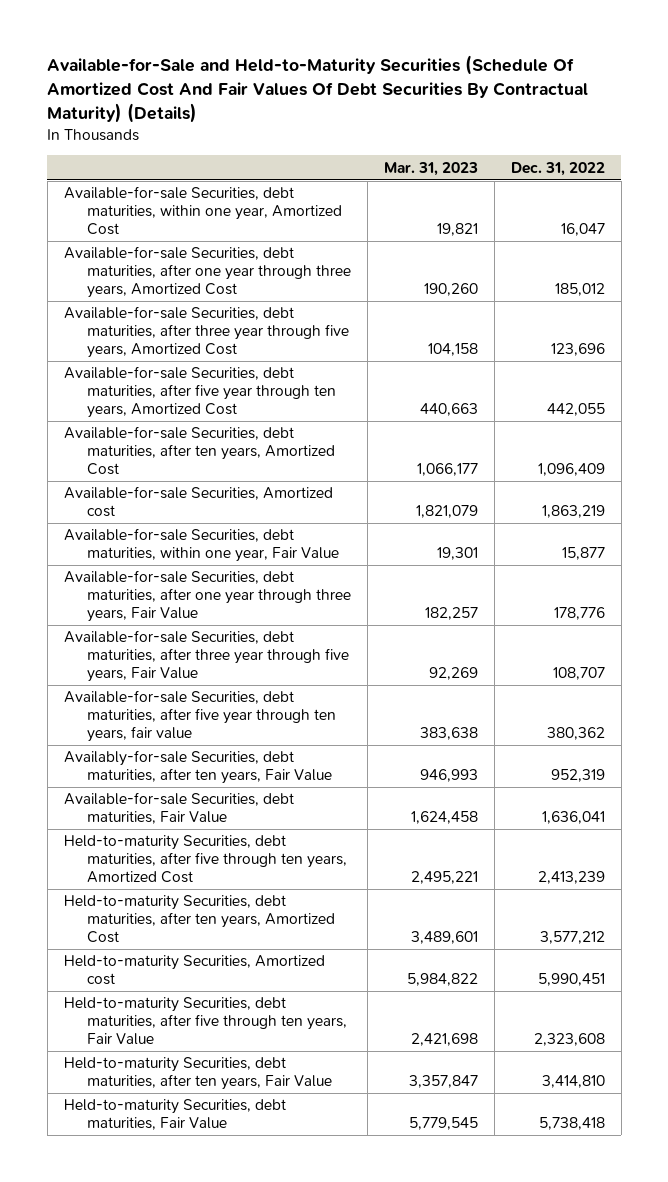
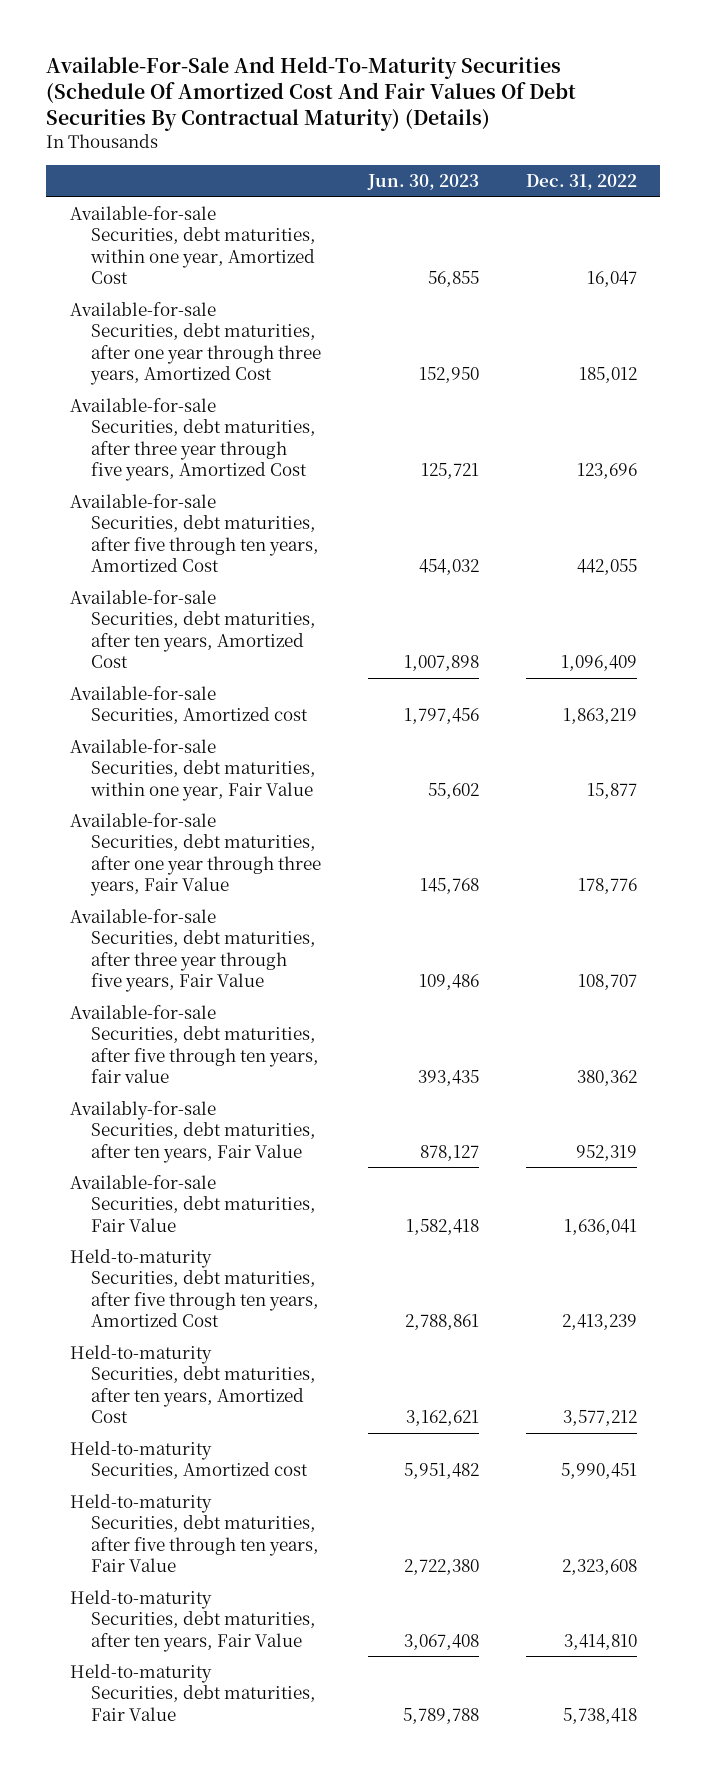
- Available-for-Sale and Held-to-Maturity Securities (Schedule Of Amortized Cost And Fair Values Of Debt Securities By Contractual Maturity) (Details)
+ Available-For-Sale And Held-To-Maturity Securities (Schedule Of Amortized Cost And Fair Values Of Debt Securities By Contractual Maturity) (Details)
- | Mar. 31, 2023 | Dec. 31, 2022
+ | Jun. 30, 2023 | Dec. 31, 2022
- Available-for-sale Securities, debt maturities, after five year through ten years, Amortized Cost | 440,663 | 442,055
+ Available-for-sale Securities, debt maturities, after five through ten years, Amortized Cost | 454,032 | 442,055
- Available-for-sale Securities, debt maturities, after five year through ten years, fair value | 383,638 | 380,362
+ Available-for-sale Securities, debt maturities, after five through ten years, fair value | 393,435 | 380,362

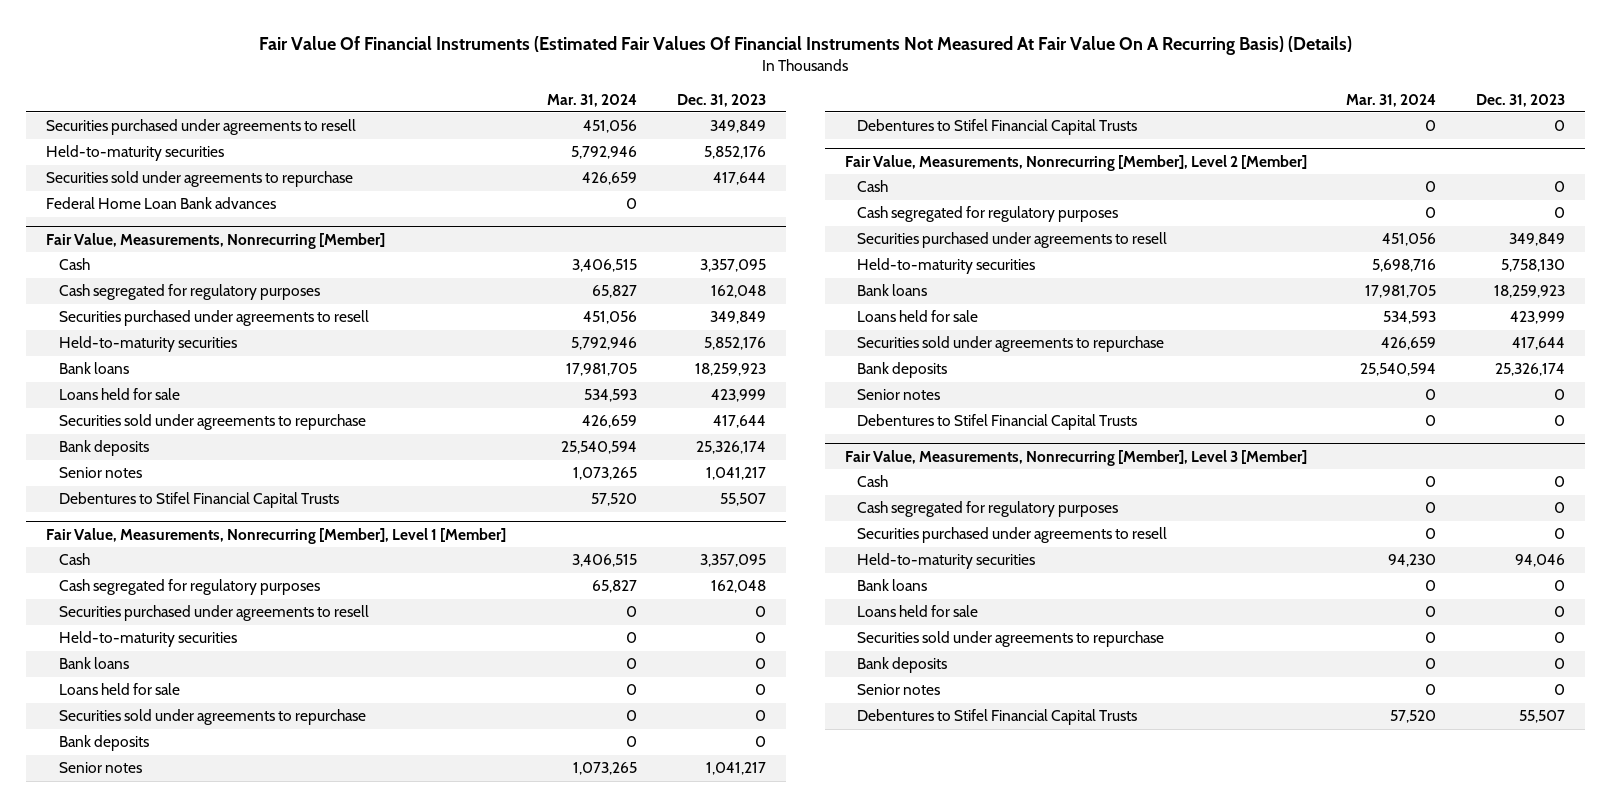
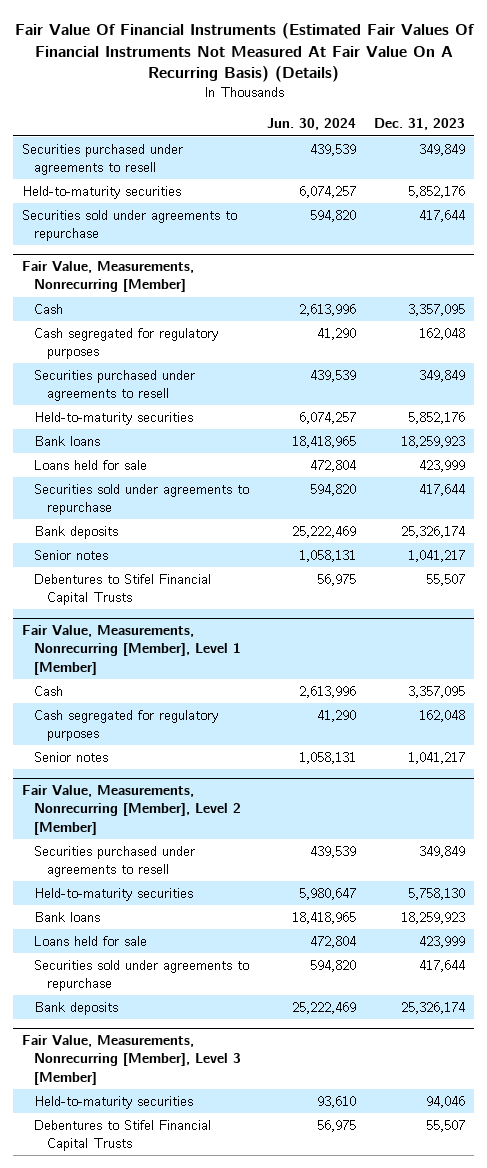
- | Mar. 31, 2024 | Dec. 31, 2023
+ | Jun. 30, 2024 | Dec. 31, 2023
- Federal Home Loan Bank advances | 0 |
@ Fair Value, Measurements, Nonrecurring [Member], Level 1 [Member]
- Securities purchased under agreements to resell | 0 | 0
- Held-to-maturity securities | 0 | 0
- Bank loans | 0 | 0
- Loans held for sale | 0 | 0
- Securities sold under agreements to repurchase | 0 | 0
- Bank deposits | 0 | 0
- Debentures to Stifel Financial Capital Trusts | 0 | 0
@ Fair Value, Measurements, Nonrecurring [Member], Level 2 [Member]
- Cash | 0 | 0
- Cash segregated for regulatory purposes | 0 | 0
- Senior notes | 0 | 0
- Debentures to Stifel Financial Capital Trusts | 0 | 0
@ Fair Value, Measurements, Nonrecurring [Member], Level 3 [Member]
- Cash | 0 | 0
- Cash segregated for regulatory purposes | 0 | 0
- Securities purchased under agreements to resell | 0 | 0
- Bank loans | 0 | 0
- Loans held for sale | 0 | 0
- Securities sold under agreements to repurchase | 0 | 0
- Bank deposits | 0 | 0
- Senior notes | 0 | 0

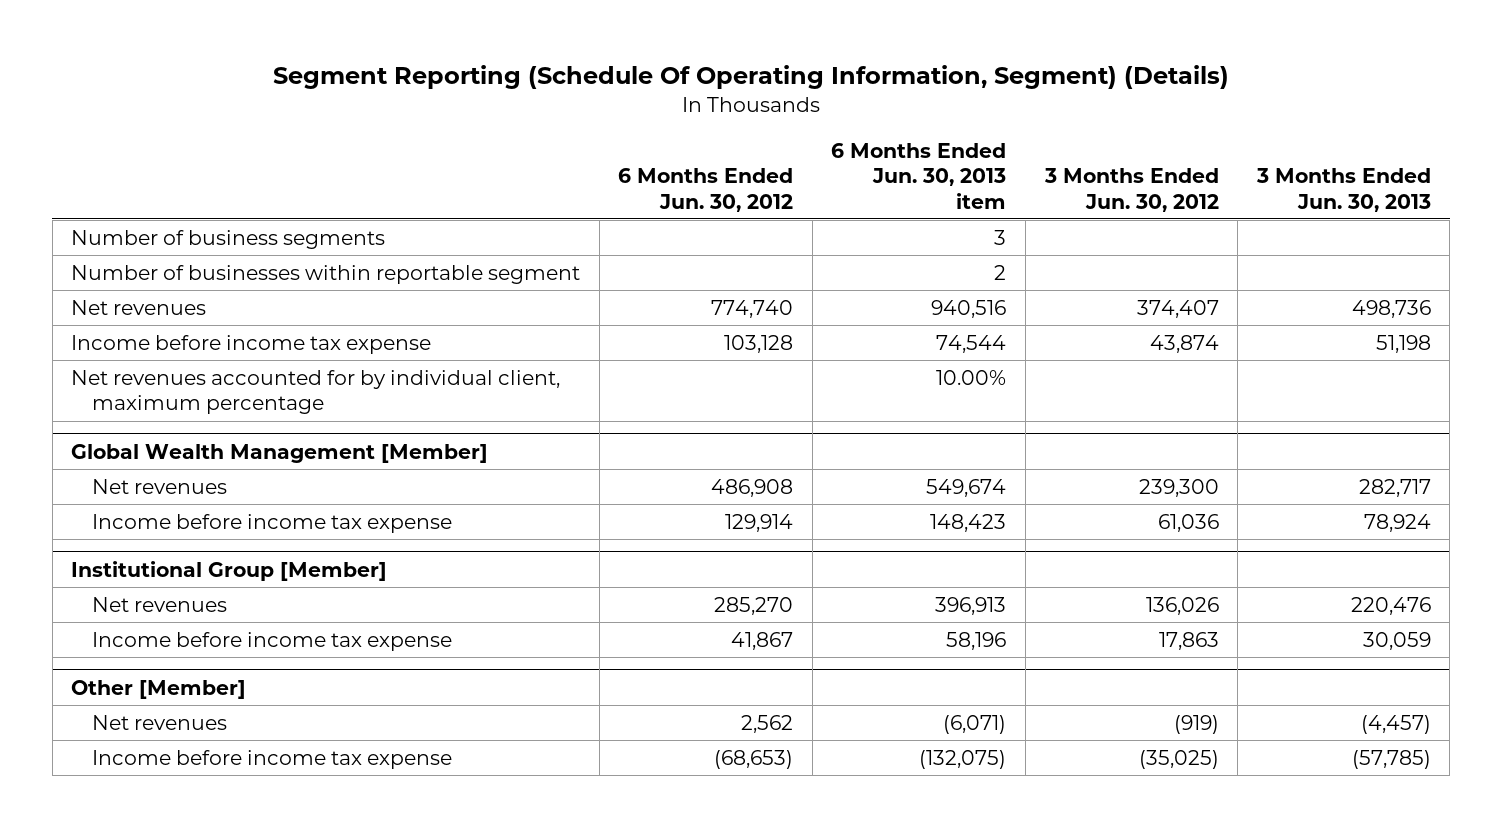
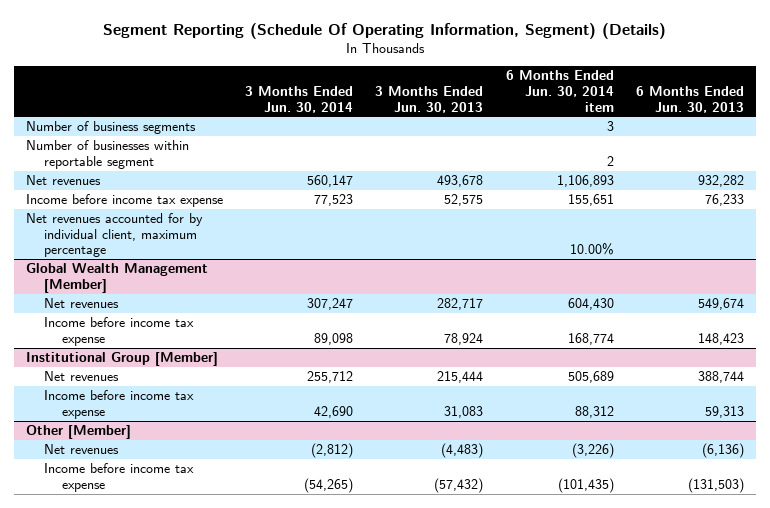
- | 6 Months Ended Jun. 30, 2012 | 6 Months Ended Jun. 30, 2013 item | 3 Months Ended Jun. 30, 2012 | 3 Months Ended Jun. 30, 2013
+ | 3 Months Ended Jun. 30, 2014 | 3 Months Ended Jun. 30, 2013 | 6 Months Ended Jun. 30, 2014 item | 6 Months Ended Jun. 30, 2013
- Net revenues | 774,740 | 940,516 | 374,407 | 498,736
- Income before income tax expense | 103,128 | 74,544 | 43,874 | 51,198
+ Net revenues | 560,147 | 493,678 | 1,106,893 | 932,282
+ Income before income tax expense | 77,523 | 52,575 | 155,651 | 76,233
@ Institutional Group [Member]
- Net revenues | 285,270 | 396,913 | 136,026 | 220,476
- Income before income tax expense | 41,867 | 58,196 | 17,863 | 30,059
+ Net revenues | 255,712 | 215,444 | 505,689 | 388,744
+ Income before income tax expense | 42,690 | 31,083 | 88,312 | 59,313
@ Other [Member]
- Net revenues | 2,562 | (6,071) | (919) | (4,457)
- Income before income tax expense | (68,653) | (132,075) | (35,025) | (57,785)
+ Net revenues | (2,812) | (4,483) | (3,226) | (6,136)
+ Income before income tax expense | (54,265) | (57,432) | (101,435) | (131,503)

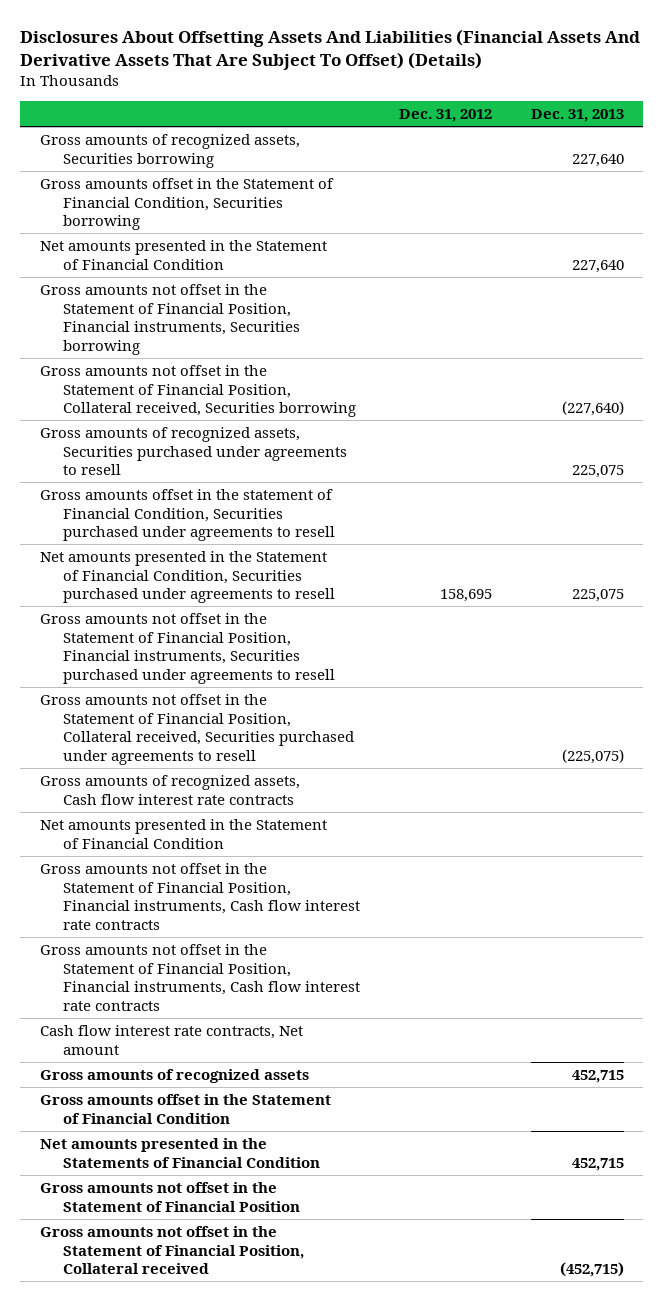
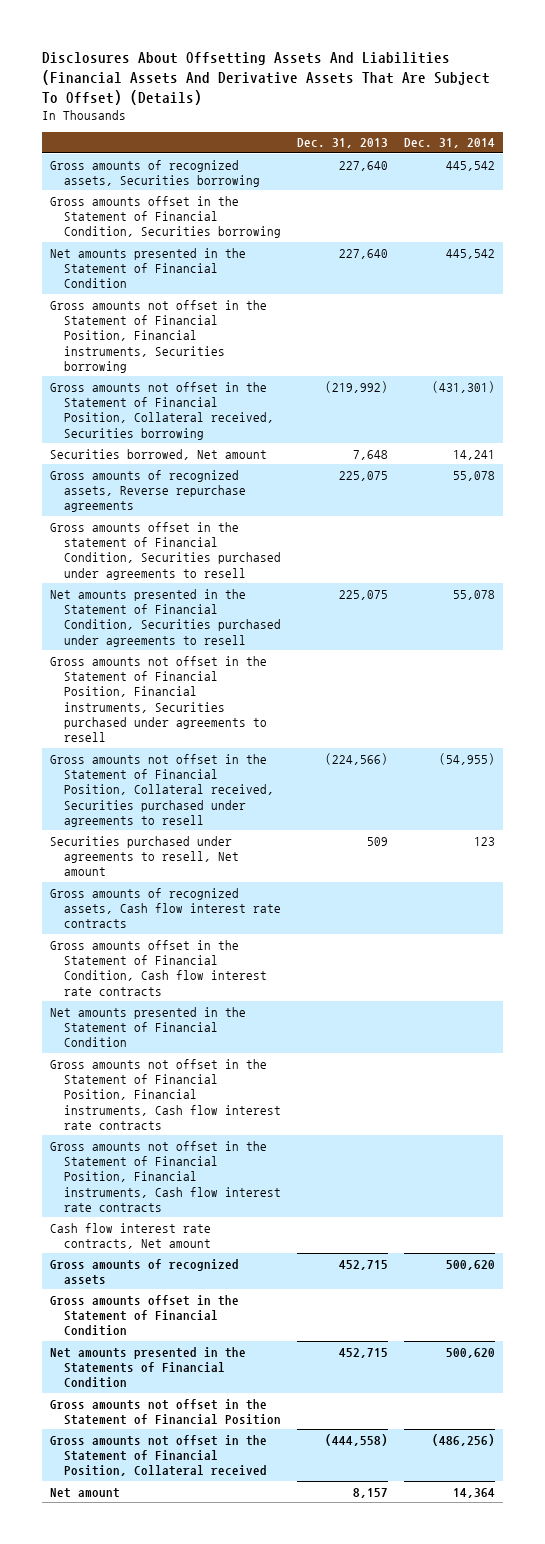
- | Dec. 31, 2012 | Dec. 31, 2013
+ | Dec. 31, 2013 | Dec. 31, 2014
- Gross amounts not offset in the Statement of Financial Position, Collateral received, Securities borrowing | | (227,640)
- Gross amounts of recognized assets, Securities purchased under agreements to resell | | 225,075
+ Gross amounts not offset in the Statement of Financial Position, Collateral received, Securities borrowing | (219,992) | (431,301)
+ Securities borrowed, Net amount | 7,648 | 14,241
+ Gross amounts of recognized assets, Reverse repurchase agreements | 225,075 | 55,078
- Gross amounts not offset in the Statement of Financial Position, Collateral received, Securities purchased under agreements to resell | | (225,075)
+ Gross amounts not offset in the Statement of Financial Position, Collateral received, Securities purchased under agreements to resell | (224,566) | (54,955)
+ Securities purchased under agreements to resell, Net amount | 509 | 123
+ Gross amounts offset in the Statement of Financial Condition, Cash flow interest rate contracts
- Gross amounts not offset in the Statement of Financial Position, Collateral received | | (452,715)
+ Gross amounts not offset in the Statement of Financial Position, Collateral received | (444,558) | (486,256)
+ Net amount | 8,157 | 14,364

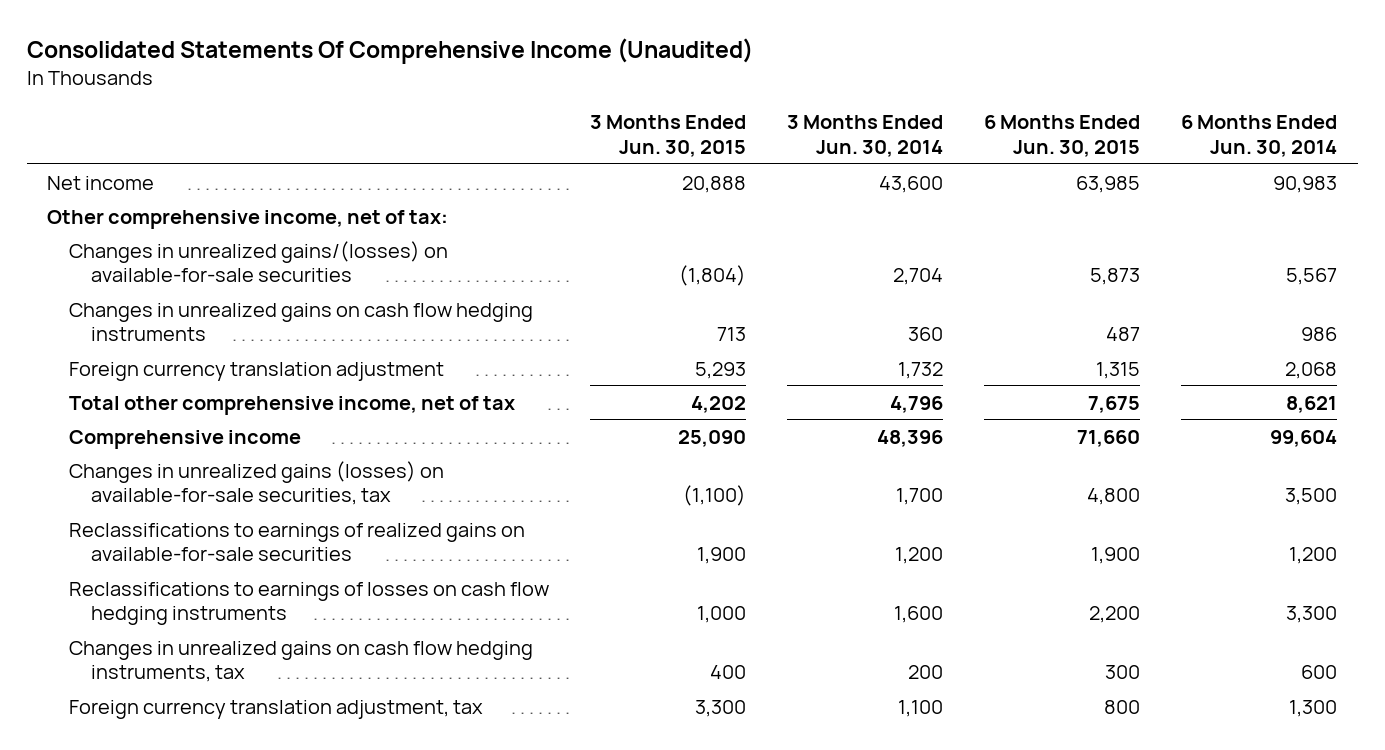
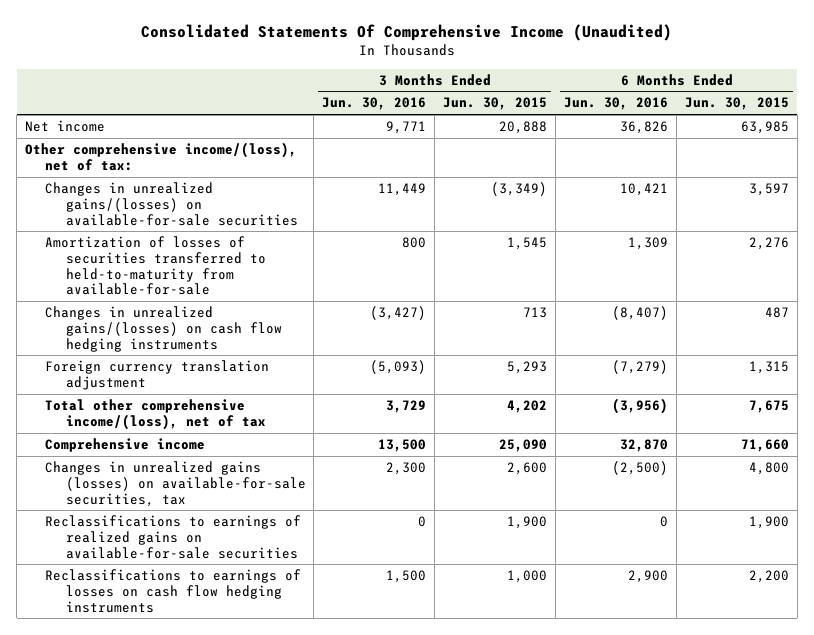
- | 3 Months Ended Jun. 30, 2015 | 3 Months Ended Jun. 30, 2014 | 6 Months Ended Jun. 30, 2015 | 6 Months Ended Jun. 30, 2014
+ | 3 Months Ended Jun. 30, 2016 | 3 Months Ended Jun. 30, 2015 | 6 Months Ended Jun. 30, 2016 | 6 Months Ended Jun. 30, 2015
- Other comprehensive income, net of tax:
- Changes in unrealized gains/(losses) on available-for-sale securities | (1,804) | 2,704 | 5,873 | 5,567
- Changes in unrealized gains on cash flow hedging instruments | 713 | 360 | 487 | 986
+ Other comprehensive income/(loss), net of tax:
+ Changes in unrealized gains/(losses) on available-for-sale securities | 11,449 | (3,349) | 10,421 | 3,597
+ Amortization of losses of securities transferred to held-to-maturity from available-for-sale | 800 | 1,545 | 1,309 | 2,276
+ Changes in unrealized gains/(losses) on cash flow hedging instruments | (3,427) | 713 | (8,407) | 487
- Total other comprehensive income, net of tax | 4,202 | 4,796 | 7,675 | 8,621
+ Total other comprehensive income/(loss), net of tax | 3,729 | 4,202 | (3,956) | 7,675
- Changes in unrealized gains (losses) on available-for-sale securities, tax | (1,100) | 1,700 | 4,800 | 3,500
+ Changes in unrealized gains (losses) on available-for-sale securities, tax | 2,300 | 2,600 | (2,500) | 4,800
- Changes in unrealized gains on cash flow hedging instruments, tax | 400 | 200 | 300 | 600
- Foreign currency translation adjustment, tax | 3,300 | 1,100 | 800 | 1,300

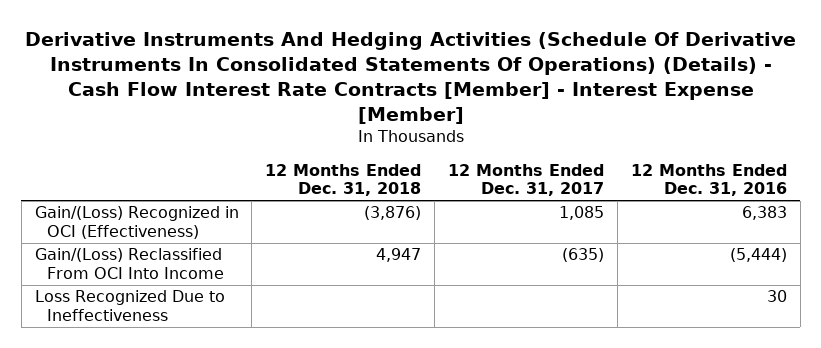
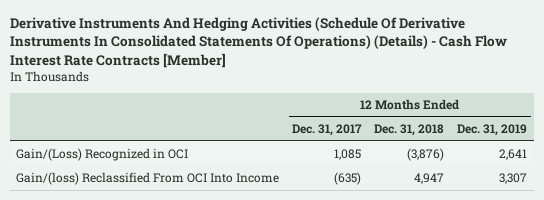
- Derivative Instruments And Hedging Activities (Schedule Of Derivative Instruments In Consolidated Statements Of Operations) (Details) - Cash Flow Interest Rate Contracts [Member] - Interest Expense [Member]
+ Derivative Instruments And Hedging Activities (Schedule Of Derivative Instruments In Consolidated Statements Of Operations) (Details) - Cash Flow Interest Rate Contracts [Member]
- | 12 Months Ended Dec. 31, 2018 | 12 Months Ended Dec. 31, 2017 | 12 Months Ended Dec. 31, 2016
+ | 12 Months Ended Dec. 31, 2017 | 12 Months Ended Dec. 31, 2018 | 12 Months Ended Dec. 31, 2019
- Gain/(Loss) Recognized in OCI (Effectiveness) | (3,876) | 1,085 | 6,383
- Gain/(Loss) Reclassified From OCI Into Income | 4,947 | (635) | (5,444)
- Loss Recognized Due to Ineffectiveness | | | 30
+ Gain/(Loss) Recognized in OCI | 1,085 | (3,876) | 2,641
+ Gain/(loss) Reclassified From OCI Into Income | (635) | 4,947 | 3,307

